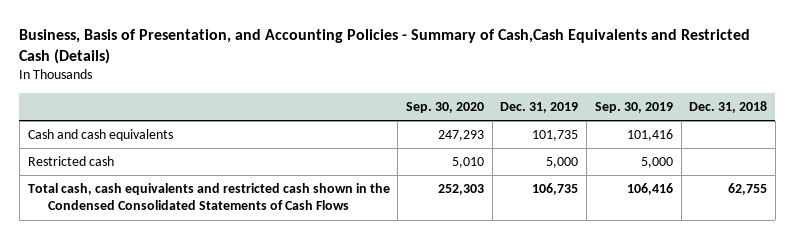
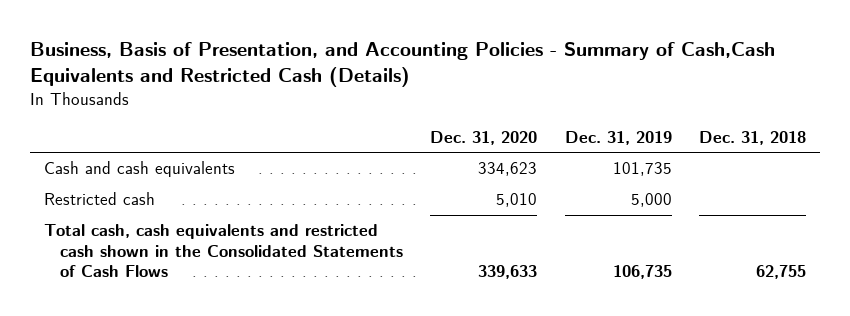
- | Sep. 30, 2020 | Dec. 31, 2019 | Sep. 30, 2019 | Dec. 31, 2018
+ | Dec. 31, 2020 | Dec. 31, 2019 | Dec. 31, 2018
- Total cash, cash equivalents and restricted cash shown in the Condensed Consolidated Statements of Cash Flows | 252,303 | 106,735 | 106,416 | 62,755
+ Total cash, cash equivalents and restricted cash shown in the Consolidated Statements of Cash Flows | 339,633 | 106,735 | 62,755

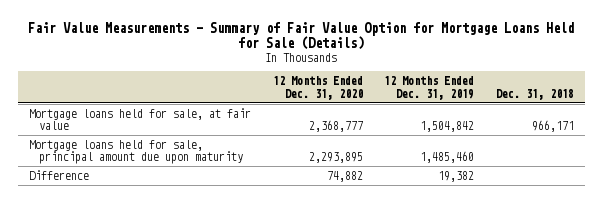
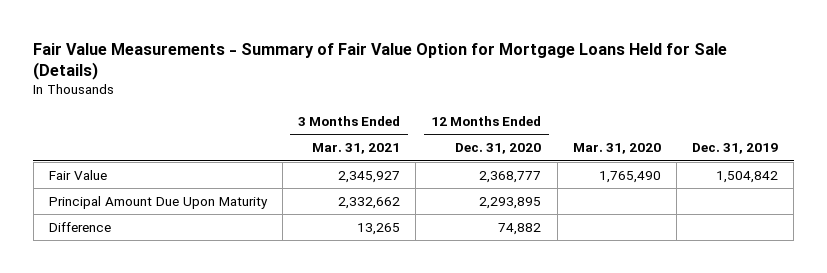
- | 12 Months Ended Dec. 31, 2020 | 12 Months Ended Dec. 31, 2019 | Dec. 31, 2018
+ | 3 Months Ended Mar. 31, 2021 | 12 Months Ended Dec. 31, 2020 | Mar. 31, 2020 | Dec. 31, 2019
- Mortgage loans held for sale, at fair value | 2,368,777 | 1,504,842 | 966,171
- Mortgage loans held for sale, principal amount due upon maturity | 2,293,895 | 1,485,460 |
+ Fair Value | 2,345,927 | 2,368,777 | 1,765,490 | 1,504,842
+ Principal Amount Due Upon Maturity | 2,332,662 | 2,293,895 | |

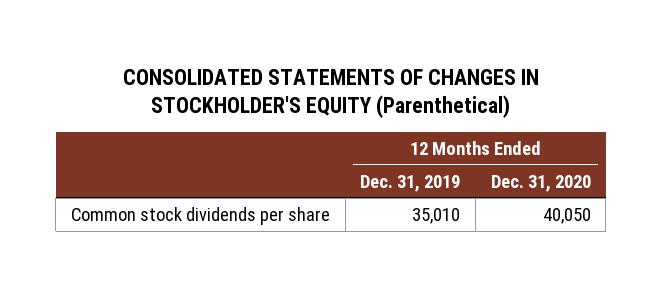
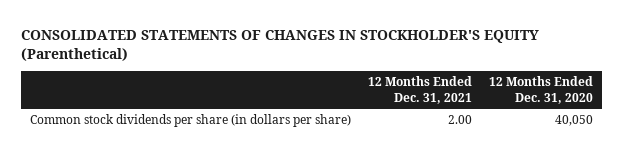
- | 12 Months Ended Dec. 31, 2019 | 12 Months Ended Dec. 31, 2020
+ | 12 Months Ended Dec. 31, 2021 | 12 Months Ended Dec. 31, 2020
- Common stock dividends per share | 35,010 | 40,050
+ Common stock dividends per share (in dollars per share) | 2.00 | 40,050

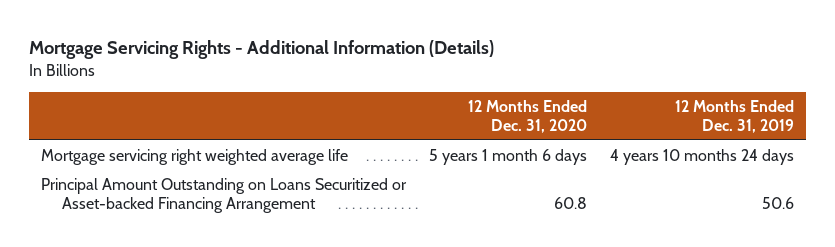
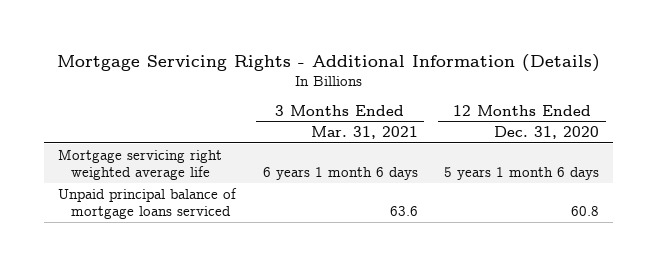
- | 12 Months Ended Dec. 31, 2020 | 12 Months Ended Dec. 31, 2019
+ | 3 Months Ended Mar. 31, 2021 | 12 Months Ended Dec. 31, 2020
- Principal Amount Outstanding on Loans Securitized or Asset-backed Financing Arrangement | 60.8 | 50.6
+ Unpaid principal balance of mortgage loans serviced | 63.6 | 60.8

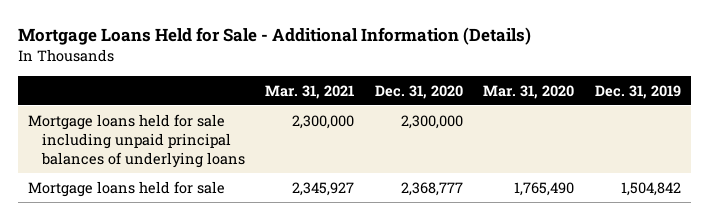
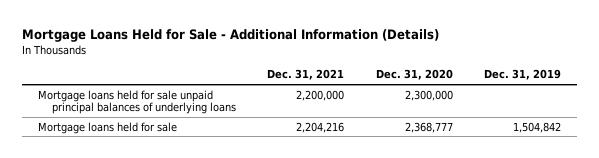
- | Mar. 31, 2021 | Dec. 31, 2020 | Mar. 31, 2020 | Dec. 31, 2019
+ | Dec. 31, 2021 | Dec. 31, 2020 | Dec. 31, 2019
- Mortgage loans held for sale including unpaid principal balances of underlying loans | 2,300,000 | 2,300,000 | |
+ Mortgage loans held for sale unpaid principal balances of underlying loans | 2,200,000 | 2,300,000 |

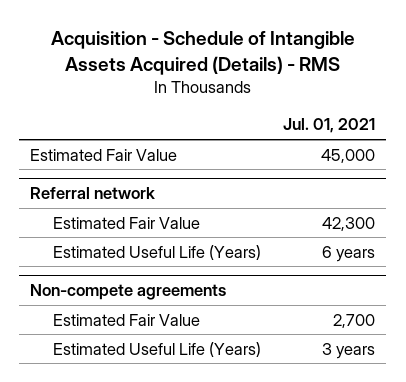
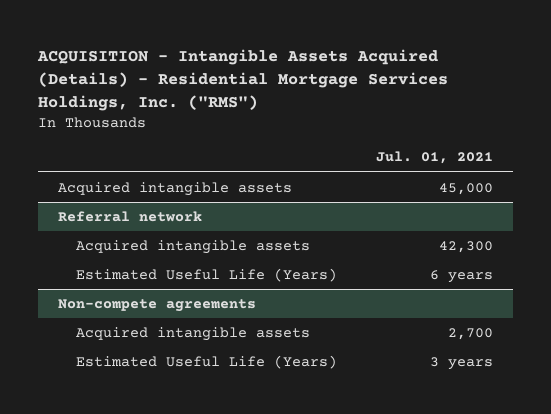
- Acquisition - Schedule of Intangible Assets Acquired (Details) - RMS
+ ACQUISITION - Intangible Assets Acquired (Details) - Residential Mortgage Services Holdings, Inc. ("RMS")
- Estimated Fair Value | 45,000
+ Acquired intangible assets | 45,000
@ Referral network
- Estimated Fair Value | 42,300
+ Acquired intangible assets | 42,300
@ Non-compete agreements
- Estimated Fair Value | 2,700
+ Acquired intangible assets | 2,700

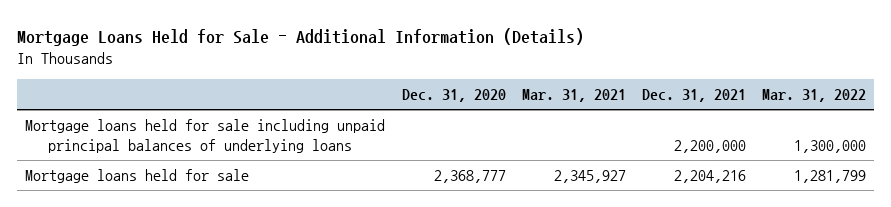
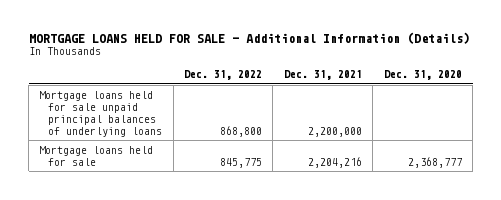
- Mortgage Loans Held for Sale - Additional Information (Details)
+ MORTGAGE LOANS HELD FOR SALE - Additional Information (Details)
- | Dec. 31, 2020 | Mar. 31, 2021 | Dec. 31, 2021 | Mar. 31, 2022
+ | Dec. 31, 2022 | Dec. 31, 2021 | Dec. 31, 2020
- Mortgage loans held for sale including unpaid principal balances of underlying loans | | | 2,200,000 | 1,300,000
+ Mortgage loans held for sale unpaid principal balances of underlying loans | 868,800 | 2,200,000 |

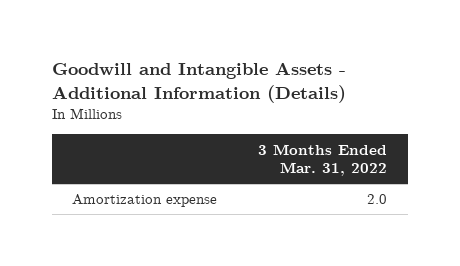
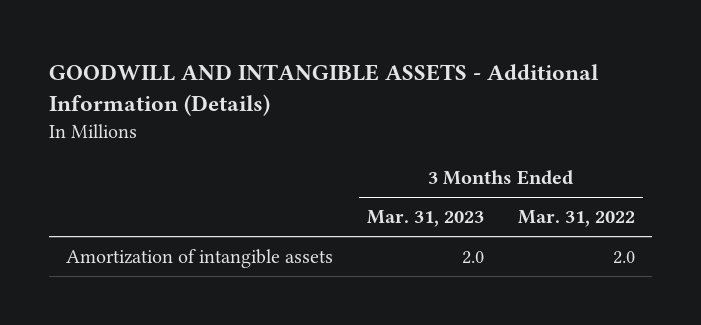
- Goodwill and Intangible Assets - Additional Information (Details)
+ GOODWILL AND INTANGIBLE ASSETS - Additional Information (Details)
- | 3 Months Ended Mar. 31, 2022
+ | 3 Months Ended Mar. 31, 2023 | 3 Months Ended Mar. 31, 2022
- Amortization expense | 2.0
+ Amortization of intangible assets | 2.0 | 2.0

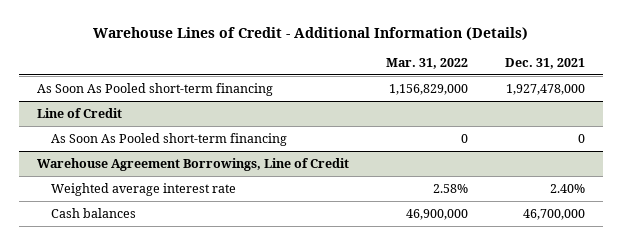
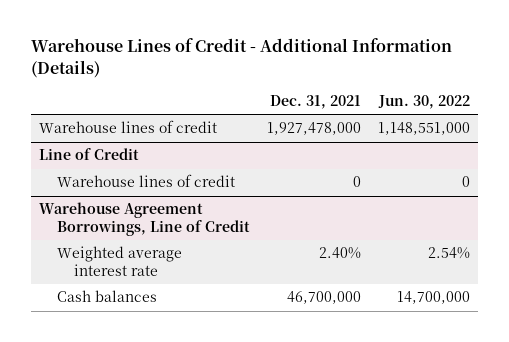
- | Mar. 31, 2022 | Dec. 31, 2021
+ | Dec. 31, 2021 | Jun. 30, 2022
- As Soon As Pooled short-term financing | 1,156,829,000 | 1,927,478,000
+ Warehouse lines of credit | 1,927,478,000 | 1,148,551,000
@ Line of Credit
- As Soon As Pooled short-term financing | 0 | 0
+ Warehouse lines of credit | 0 | 0

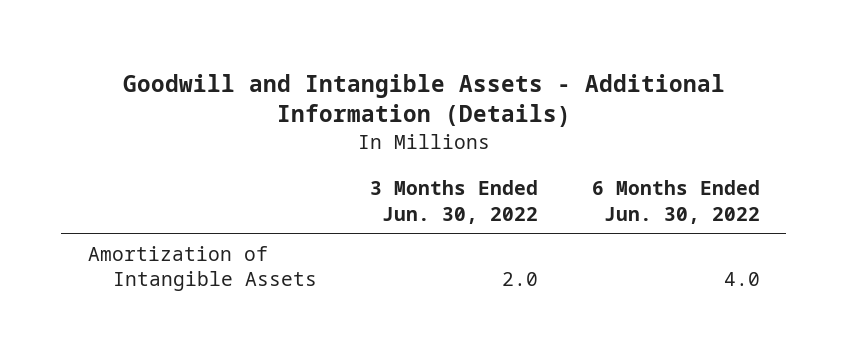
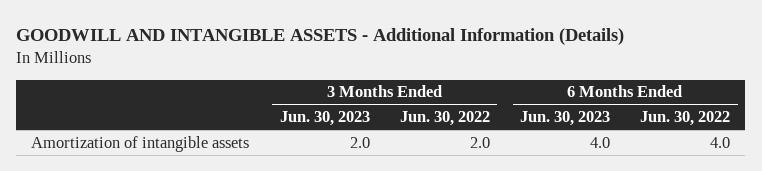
- Goodwill and Intangible Assets - Additional Information (Details)
+ GOODWILL AND INTANGIBLE ASSETS - Additional Information (Details)
- | 3 Months Ended Jun. 30, 2022 | 6 Months Ended Jun. 30, 2022
+ | 3 Months Ended Jun. 30, 2023 | 3 Months Ended Jun. 30, 2022 | 6 Months Ended Jun. 30, 2023 | 6 Months Ended Jun. 30, 2022
- Amortization of Intangible Assets | 2.0 | 4.0
+ Amortization of intangible assets | 2.0 | 2.0 | 4.0 | 4.0

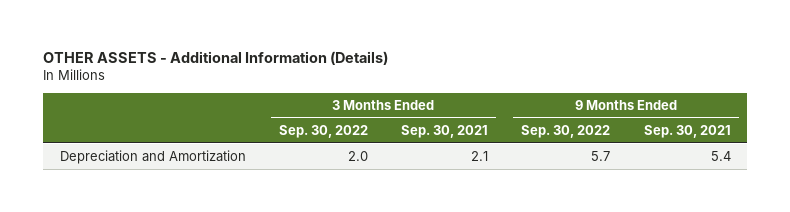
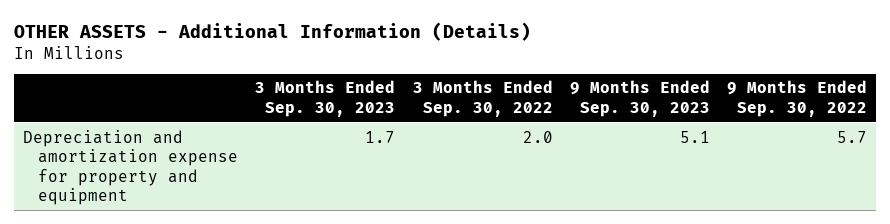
- | 3 Months Ended Sep. 30, 2022 | 3 Months Ended Sep. 30, 2021 | 9 Months Ended Sep. 30, 2022 | 9 Months Ended Sep. 30, 2021
+ | 3 Months Ended Sep. 30, 2023 | 3 Months Ended Sep. 30, 2022 | 9 Months Ended Sep. 30, 2023 | 9 Months Ended Sep. 30, 2022
- Depreciation and Amortization | 2.0 | 2.1 | 5.7 | 5.4
+ Depreciation and amortization expense for property and equipment | 1.7 | 2.0 | 5.1 | 5.7

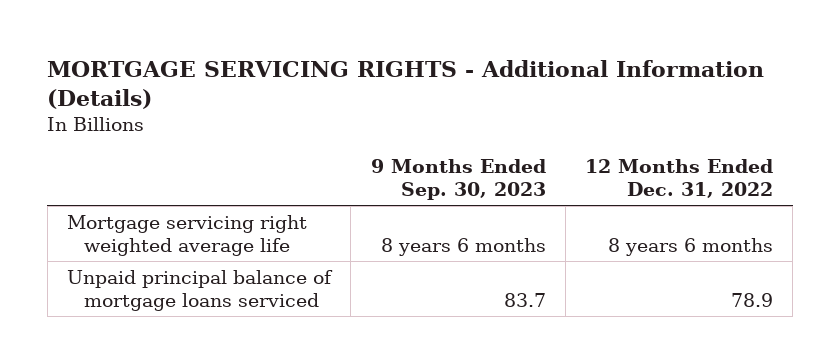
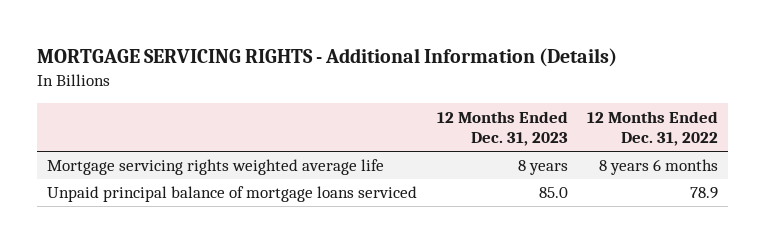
- | 9 Months Ended Sep. 30, 2023 | 12 Months Ended Dec. 31, 2022
+ | 12 Months Ended Dec. 31, 2023 | 12 Months Ended Dec. 31, 2022
- Mortgage servicing right weighted average life | 8 years 6 months | 8 years 6 months
+ Mortgage servicing rights weighted average life | 8 years | 8 years 6 months

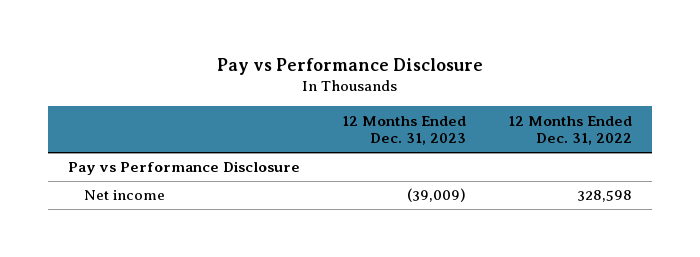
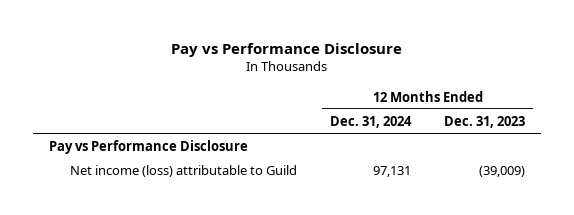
- | 12 Months Ended Dec. 31, 2023 | 12 Months Ended Dec. 31, 2022
+ | 12 Months Ended Dec. 31, 2024 | 12 Months Ended Dec. 31, 2023
- Net income | (39,009) | 328,598
+ Net income (loss) attributable to Guild | 97,131 | (39,009)

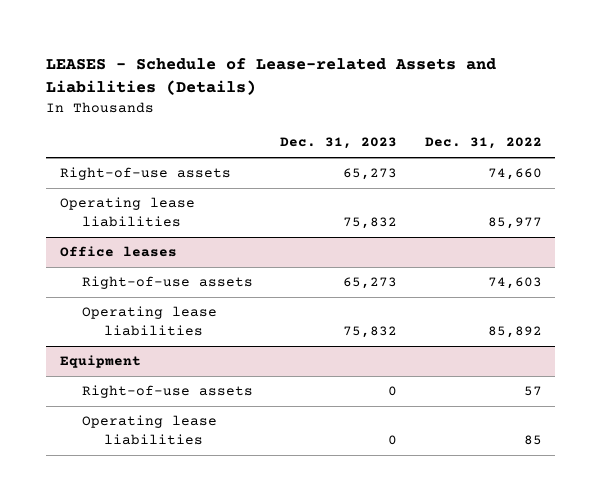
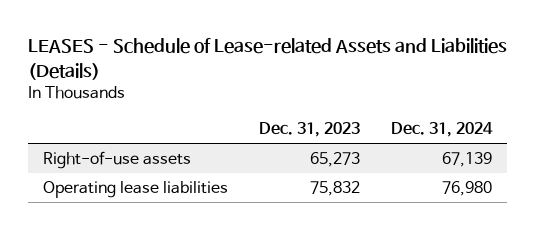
- | Dec. 31, 2023 | Dec. 31, 2022
+ | Dec. 31, 2023 | Dec. 31, 2024
- Office leases
- Right-of-use assets | 65,273 | 74,603
- Operating lease liabilities | 75,832 | 85,892
- Equipment
- Right-of-use assets | 0 | 57
- Operating lease liabilities | 0 | 85

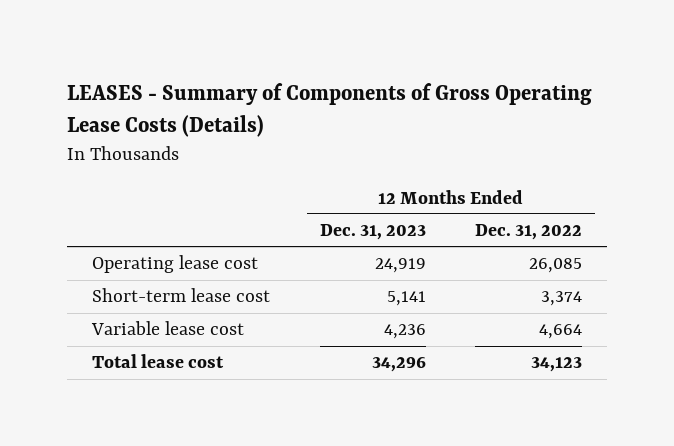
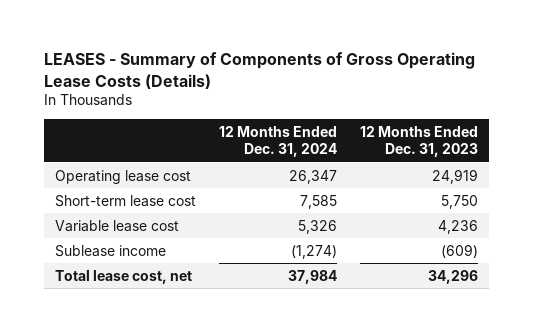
- | 12 Months Ended Dec. 31, 2023 | 12 Months Ended Dec. 31, 2022
+ | 12 Months Ended Dec. 31, 2024 | 12 Months Ended Dec. 31, 2023
- Short-term lease cost | 5,141 | 3,374
+ Short-term lease cost | 7,585 | 5,750
- Total lease cost | 34,296 | 34,123
+ Sublease income | (1,274) | (609)
+ Total lease cost, net | 37,984 | 34,296

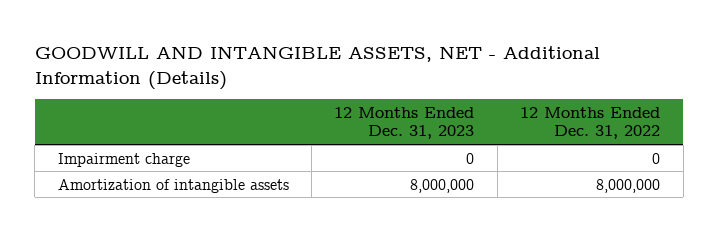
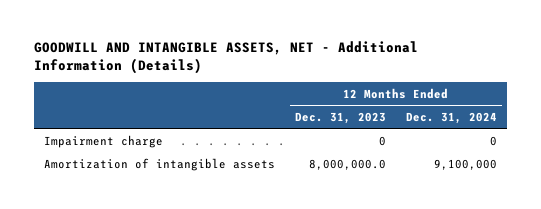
- | 12 Months Ended Dec. 31, 2023 | 12 Months Ended Dec. 31, 2022
+ | 12 Months Ended Dec. 31, 2023 | 12 Months Ended Dec. 31, 2024
- Amortization of intangible assets | 8,000,000 | 8,000,000
+ Amortization of intangible assets | 8,000,000.0 | 9,100,000

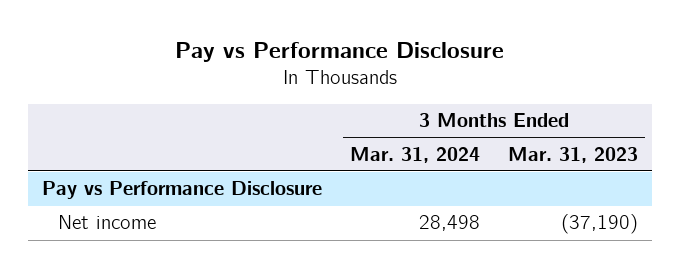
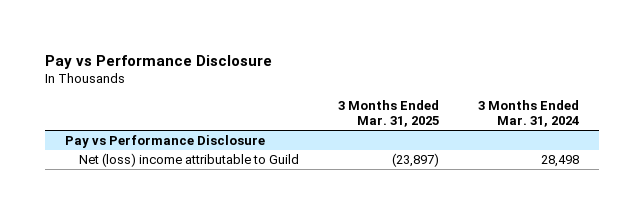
- | 3 Months Ended Mar. 31, 2024 | 3 Months Ended Mar. 31, 2023
+ | 3 Months Ended Mar. 31, 2025 | 3 Months Ended Mar. 31, 2024
- Net income | 28,498 | (37,190)
+ Net (loss) income attributable to Guild | (23,897) | 28,498

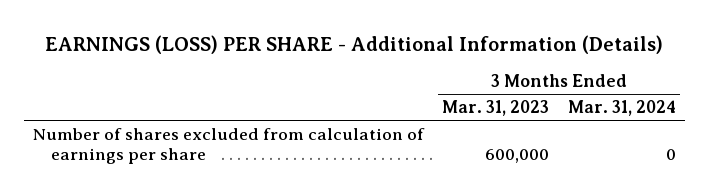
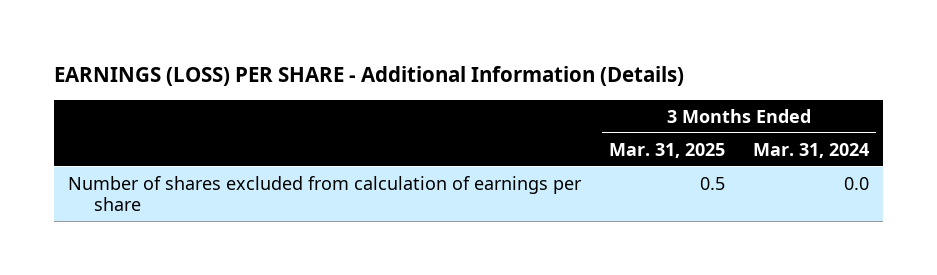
- | 3 Months Ended Mar. 31, 2023 | 3 Months Ended Mar. 31, 2024
+ | 3 Months Ended Mar. 31, 2025 | 3 Months Ended Mar. 31, 2024
- Number of shares excluded from calculation of earnings per share | 600,000 | 0
+ Number of shares excluded from calculation of earnings per share | 0.5 | 0.0

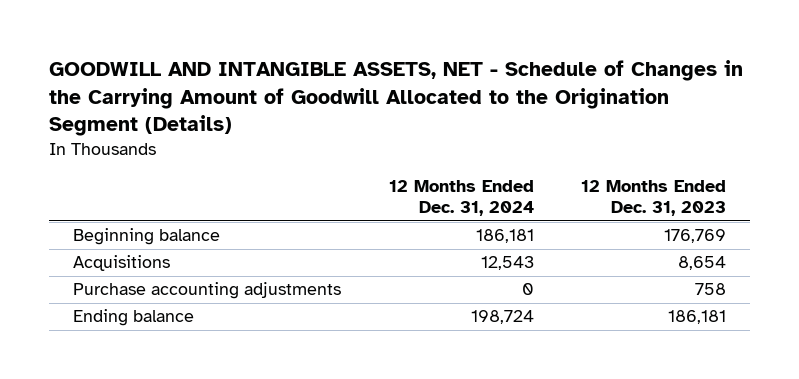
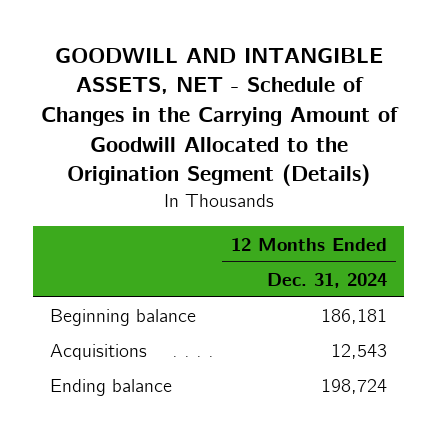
- | 12 Months Ended Dec. 31, 2024 | 12 Months Ended Dec. 31, 2023
+ | 12 Months Ended Dec. 31, 2024
- Purchase accounting adjustments | 0 | 758

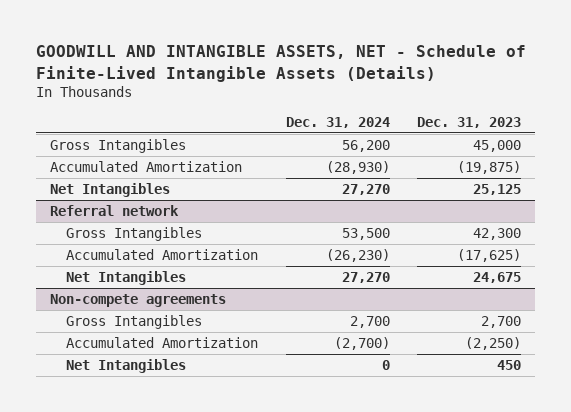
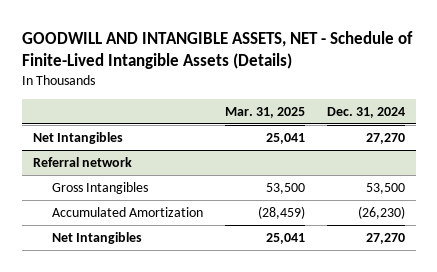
- | Dec. 31, 2024 | Dec. 31, 2023
+ | Mar. 31, 2025 | Dec. 31, 2024
- Gross Intangibles | 56,200 | 45,000
- Accumulated Amortization | (28,930) | (19,875)
- Non-compete agreements
- Gross Intangibles | 2,700 | 2,700
- Accumulated Amortization | (2,700) | (2,250)
- Net Intangibles | 0 | 450

